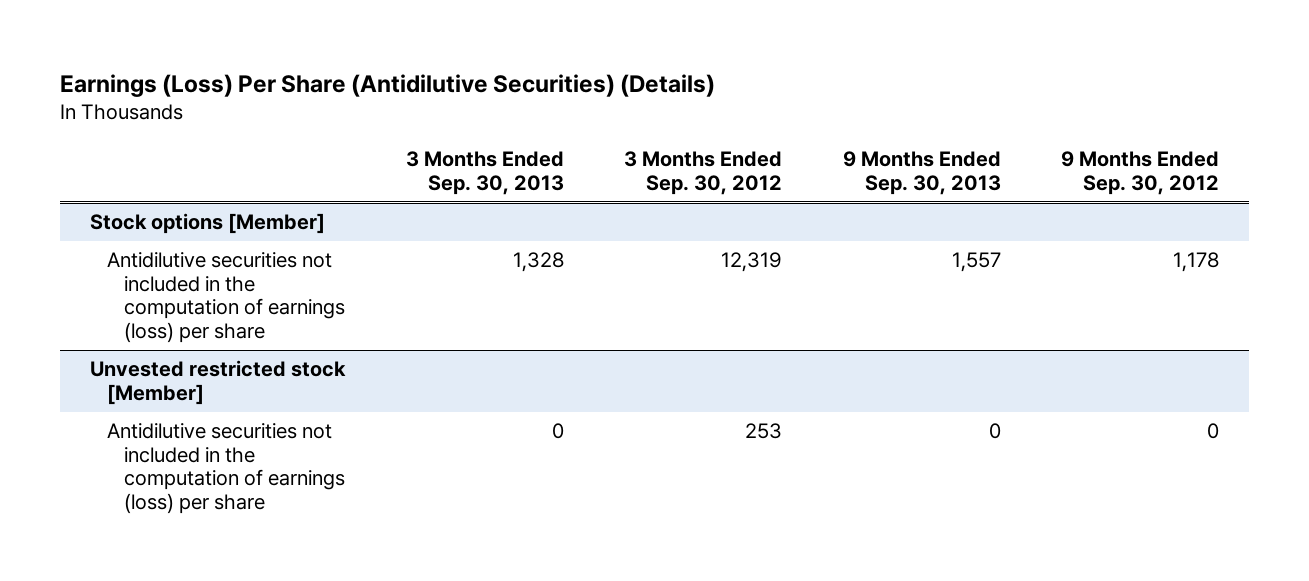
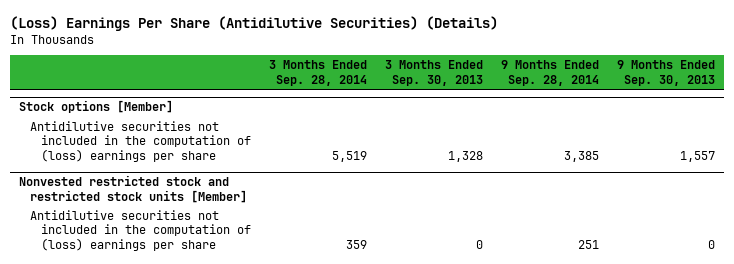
- Earnings (Loss) Per Share (Antidilutive Securities) (Details)
+ (Loss) Earnings Per Share (Antidilutive Securities) (Details)
- | 3 Months Ended Sep. 30, 2013 | 3 Months Ended Sep. 30, 2012 | 9 Months Ended Sep. 30, 2013 | 9 Months Ended Sep. 30, 2012
+ | 3 Months Ended Sep. 28, 2014 | 3 Months Ended Sep. 30, 2013 | 9 Months Ended Sep. 28, 2014 | 9 Months Ended Sep. 30, 2013
@ Stock options [Member]
- Antidilutive securities not included in the computation of earnings (loss) per share | 1,328 | 12,319 | 1,557 | 1,178
- Unvested restricted stock [Member]
- Antidilutive securities not included in the computation of earnings (loss) per share | 0 | 253 | 0 | 0
@ Stock options [Member]
+ Antidilutive securities not included in the computation of (loss) earnings per share | 5,519 | 1,328 | 3,385 | 1,557
+ Nonvested restricted stock and restricted stock units [Member]
+ Antidilutive securities not included in the computation of (loss) earnings per share | 359 | 0 | 251 | 0

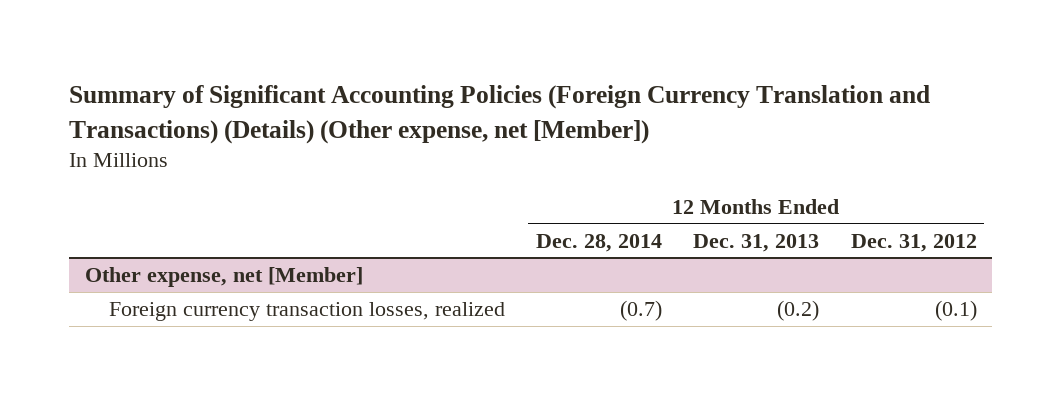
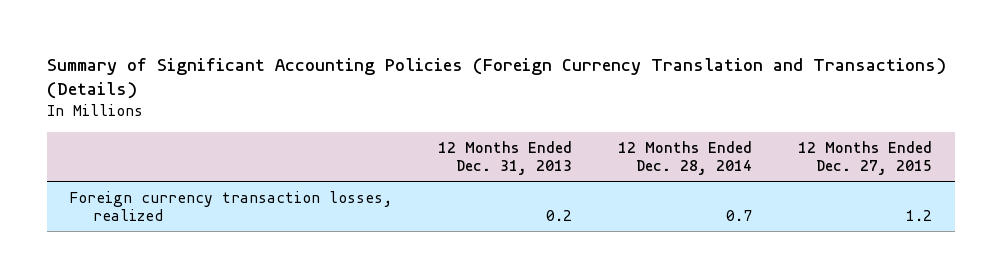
- Summary of Significant Accounting Policies (Foreign Currency Translation and Transactions) (Details) (Other expense, net [Member])
+ Summary of Significant Accounting Policies (Foreign Currency Translation and Transactions) (Details)
- | 12 Months Ended Dec. 28, 2014 | 12 Months Ended Dec. 31, 2013 | 12 Months Ended Dec. 31, 2012
+ | 12 Months Ended Dec. 31, 2013 | 12 Months Ended Dec. 28, 2014 | 12 Months Ended Dec. 27, 2015
- Other expense, net [Member]
- Foreign currency transaction losses, realized | (0.7) | (0.2) | (0.1)
+ Foreign currency transaction losses, realized | 0.2 | 0.7 | 1.2

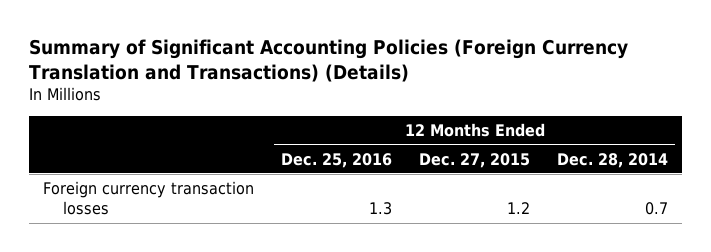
- | 12 Months Ended Dec. 31, 2013 | 12 Months Ended Dec. 28, 2014 | 12 Months Ended Dec. 27, 2015
+ | 12 Months Ended Dec. 25, 2016 | 12 Months Ended Dec. 27, 2015 | 12 Months Ended Dec. 28, 2014
- Foreign currency transaction losses, realized | 0.2 | 0.7 | 1.2
+ Foreign currency transaction losses | 1.3 | 1.2 | 0.7

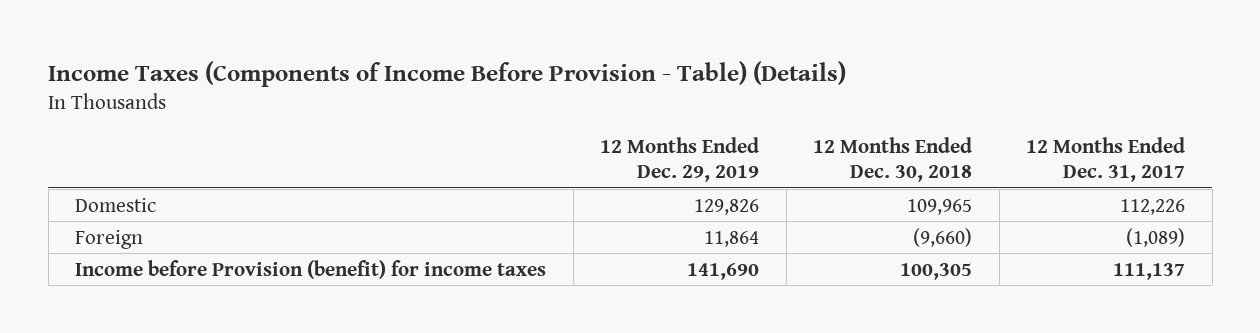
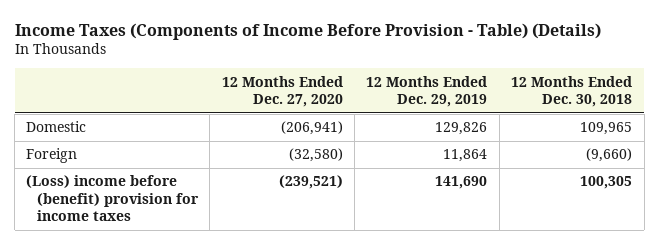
- | 12 Months Ended Dec. 29, 2019 | 12 Months Ended Dec. 30, 2018 | 12 Months Ended Dec. 31, 2017
+ | 12 Months Ended Dec. 27, 2020 | 12 Months Ended Dec. 29, 2019 | 12 Months Ended Dec. 30, 2018
- Income before Provision (benefit) for income taxes | 141,690 | 100,305 | 111,137
+ (Loss) income before (benefit) provision for income taxes | (239,521) | 141,690 | 100,305

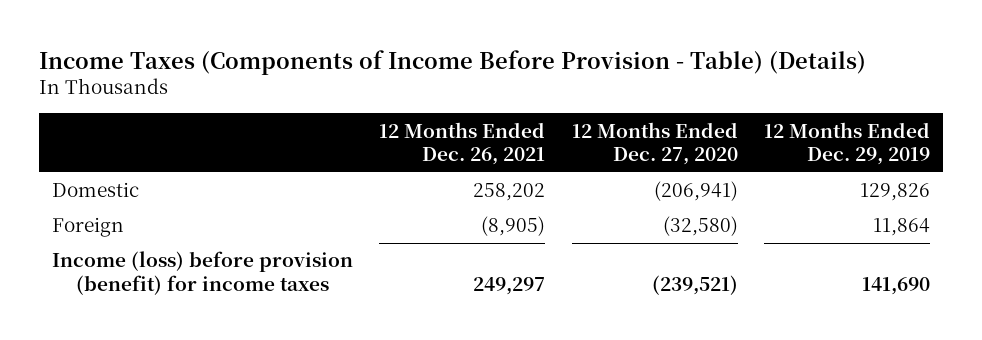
- | 12 Months Ended Dec. 27, 2020 | 12 Months Ended Dec. 29, 2019 | 12 Months Ended Dec. 30, 2018
+ | 12 Months Ended Dec. 26, 2021 | 12 Months Ended Dec. 27, 2020 | 12 Months Ended Dec. 29, 2019
- (Loss) income before (benefit) provision for income taxes | (239,521) | 141,690 | 100,305
+ Income (loss) before provision (benefit) for income taxes | 249,297 | (239,521) | 141,690

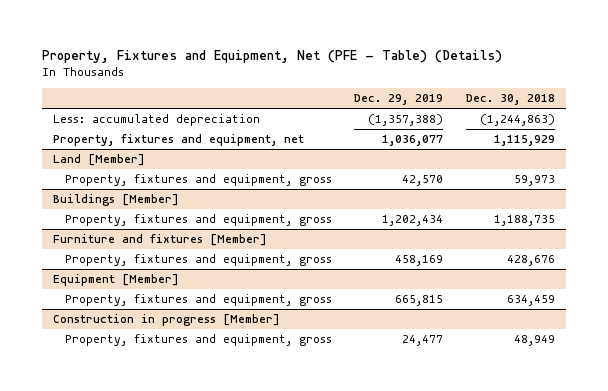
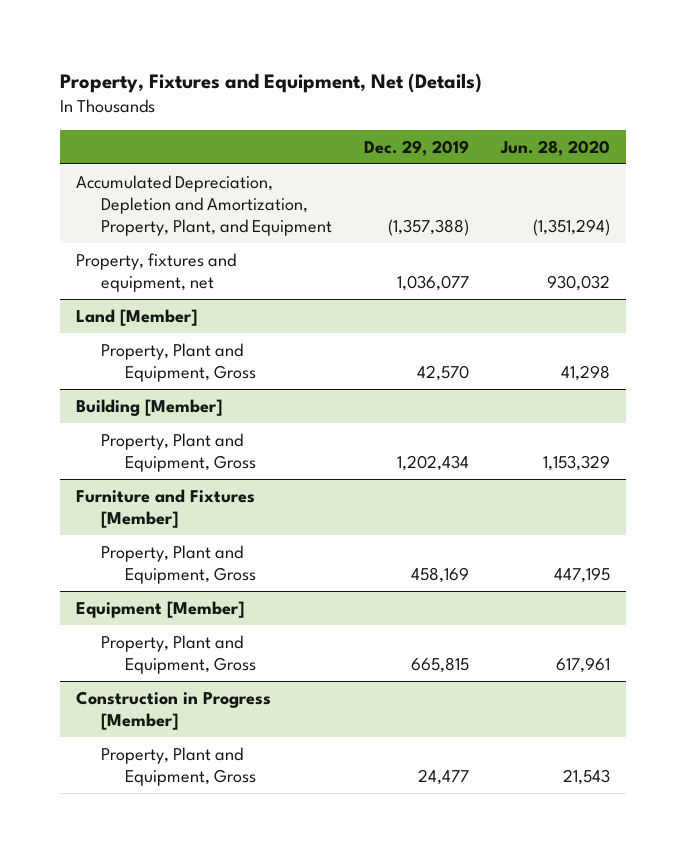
- Property, Fixtures and Equipment, Net (PFE - Table) (Details)
+ Property, Fixtures and Equipment, Net (Details)
- | Dec. 29, 2019 | Dec. 30, 2018
+ | Dec. 29, 2019 | Jun. 28, 2020
- Less: accumulated depreciation | (1,357,388) | (1,244,863)
+ Accumulated Depreciation, Depletion and Amortization, Property, Plant, and Equipment | (1,357,388) | (1,351,294)
@ Land [Member]
- Property, fixtures and equipment, gross | 42,570 | 59,973
- Buildings [Member]
- Property, fixtures and equipment, gross | 1,202,434 | 1,188,735
- Furniture and fixtures [Member]
- Property, fixtures and equipment, gross | 458,169 | 428,676
@ Land [Member]
+ Property, Plant and Equipment, Gross | 42,570 | 41,298
+ Building [Member]
+ Property, Plant and Equipment, Gross | 1,202,434 | 1,153,329
+ Furniture and Fixtures [Member]
+ Property, Plant and Equipment, Gross | 458,169 | 447,195
@ Equipment [Member]
- Property, fixtures and equipment, gross | 665,815 | 634,459
- Construction in progress [Member]
- Property, fixtures and equipment, gross | 24,477 | 48,949
@ Equipment [Member]
+ Property, Plant and Equipment, Gross | 665,815 | 617,961
+ Construction in Progress [Member]
+ Property, Plant and Equipment, Gross | 24,477 | 21,543

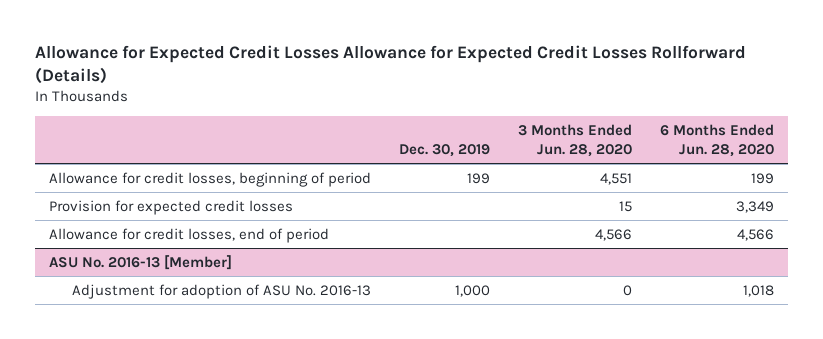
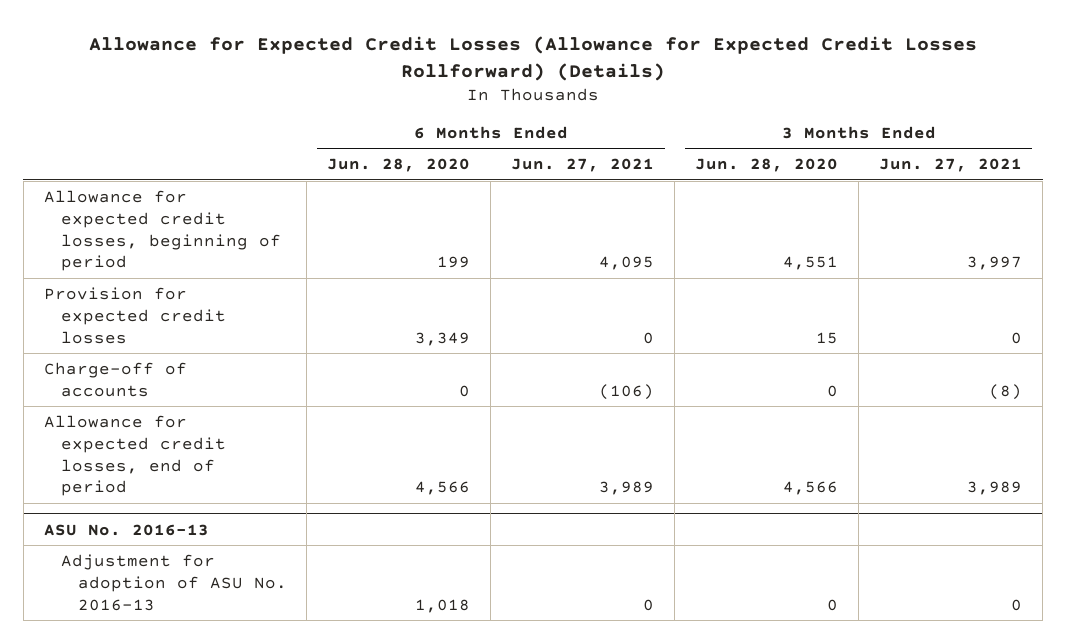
- Allowance for Expected Credit Losses Allowance for Expected Credit Losses Rollforward (Details)
+ Allowance for Expected Credit Losses (Allowance for Expected Credit Losses Rollforward) (Details)
- | Dec. 30, 2019 | 3 Months Ended Jun. 28, 2020 | 6 Months Ended Jun. 28, 2020
+ | 6 Months Ended Jun. 28, 2020 | 6 Months Ended Jun. 27, 2021 | 3 Months Ended Jun. 28, 2020 | 3 Months Ended Jun. 27, 2021
- Allowance for credit losses, beginning of period | 199 | 4,551 | 199
+ Allowance for expected credit losses, beginning of period | 199 | 4,095 | 4,551 | 3,997
- Allowance for credit losses, end of period | | 4,566 | 4,566
- ASU No. 2016-13 [Member]
+ Charge-off of accounts | 0 | (106) | 0 | (8)
+ Allowance for expected credit losses, end of period | 4,566 | 3,989 | 4,566 | 3,989
+ ASU No. 2016-13

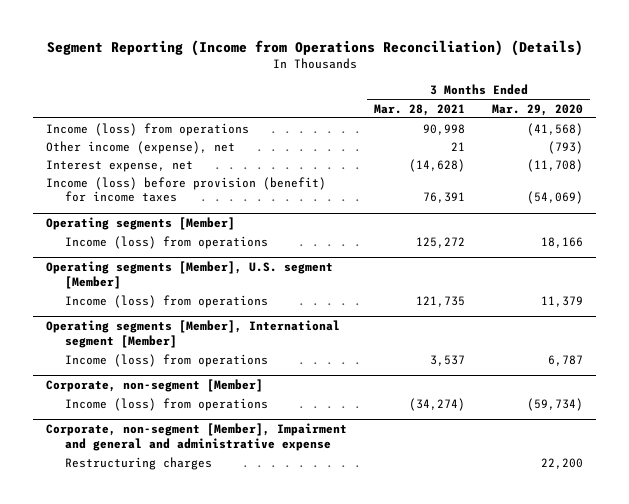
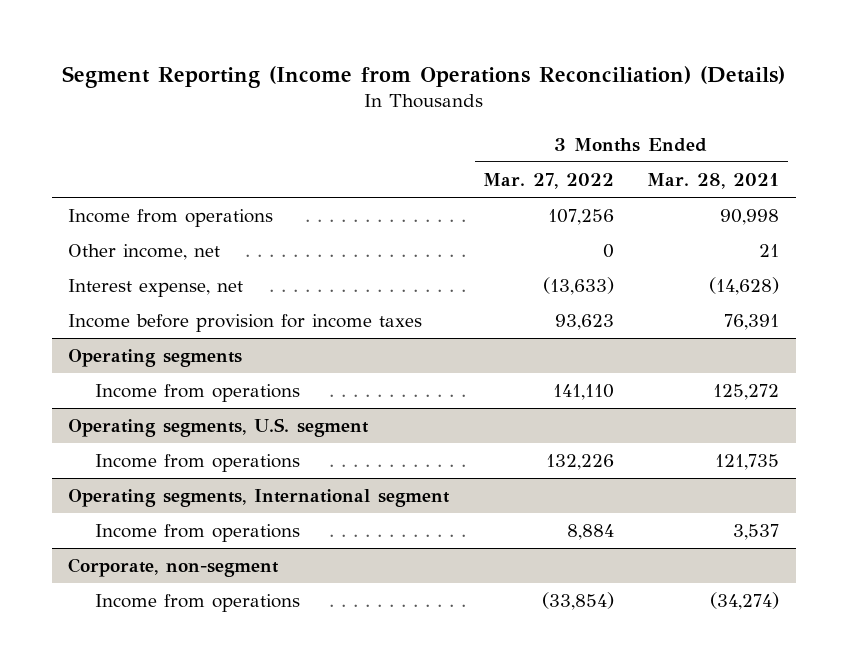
- | 3 Months Ended Mar. 28, 2021 | 3 Months Ended Mar. 29, 2020
+ | 3 Months Ended Mar. 27, 2022 | 3 Months Ended Mar. 28, 2021
- Income (loss) from operations | 90,998 | (41,568)
- Other income (expense), net | 21 | (793)
+ Income from operations | 107,256 | 90,998
+ Other income, net | 0 | 21
- Income (loss) before provision (benefit) for income taxes | 76,391 | (54,069)
- Operating segments [Member]
- Income (loss) from operations | 125,272 | 18,166
- Operating segments [Member], U.S. segment [Member]
- Income (loss) from operations | 121,735 | 11,379
- Operating segments [Member], International segment [Member]
- Income (loss) from operations | 3,537 | 6,787
- Corporate, non-segment [Member]
- Income (loss) from operations | (34,274) | (59,734)
- Corporate, non-segment [Member], Impairment and general and administrative expense
- Restructuring charges | | 22,200
+ Income before provision for income taxes | 93,623 | 76,391
+ Operating segments
+ Income from operations | 141,110 | 125,272
+ Operating segments, U.S. segment
+ Income from operations | 132,226 | 121,735
+ Operating segments, International segment
+ Income from operations | 8,884 | 3,537
+ Corporate, non-segment
+ Income from operations | (33,854) | (34,274)

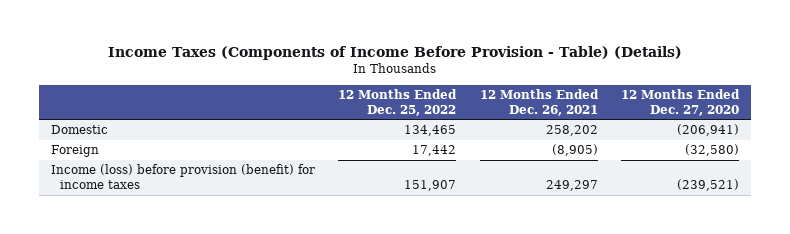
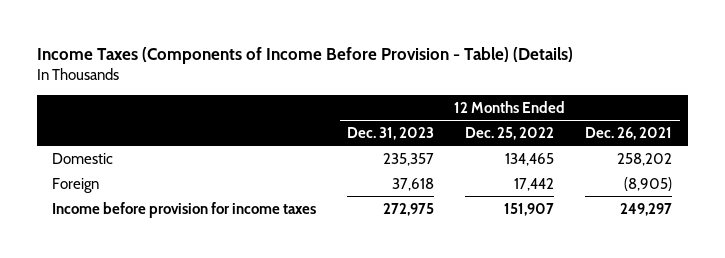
- | 12 Months Ended Dec. 25, 2022 | 12 Months Ended Dec. 26, 2021 | 12 Months Ended Dec. 27, 2020
+ | 12 Months Ended Dec. 31, 2023 | 12 Months Ended Dec. 25, 2022 | 12 Months Ended Dec. 26, 2021
- Income (loss) before provision (benefit) for income taxes | 151,907 | 249,297 | (239,521)
+ Income before provision for income taxes | 272,975 | 151,907 | 249,297

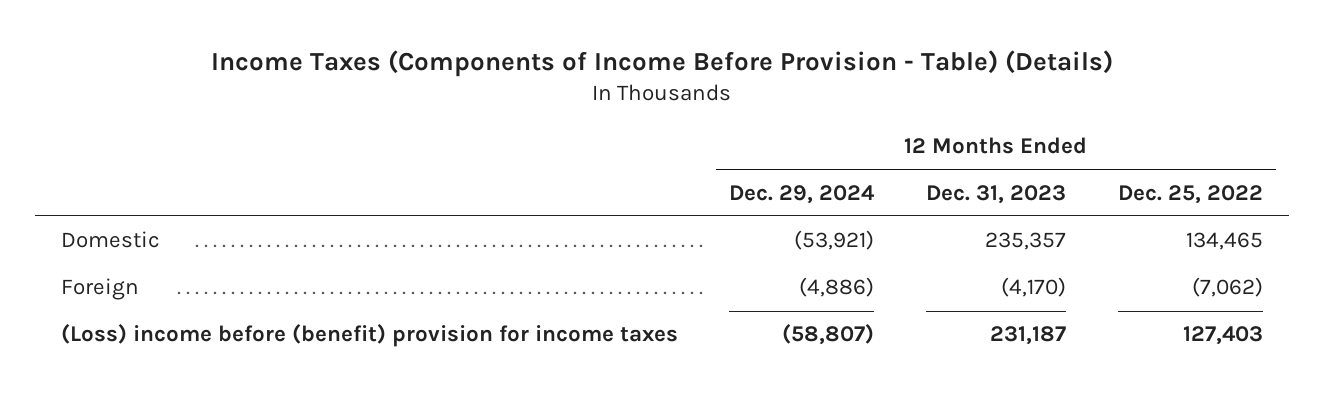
- | 12 Months Ended Dec. 31, 2023 | 12 Months Ended Dec. 25, 2022 | 12 Months Ended Dec. 26, 2021
+ | 12 Months Ended Dec. 29, 2024 | 12 Months Ended Dec. 31, 2023 | 12 Months Ended Dec. 25, 2022
- Foreign | 37,618 | 17,442 | (8,905)
- Income before provision for income taxes | 272,975 | 151,907 | 249,297
+ Foreign | (4,886) | (4,170) | (7,062)
+ (Loss) income before (benefit) provision for income taxes | (58,807) | 231,187 | 127,403

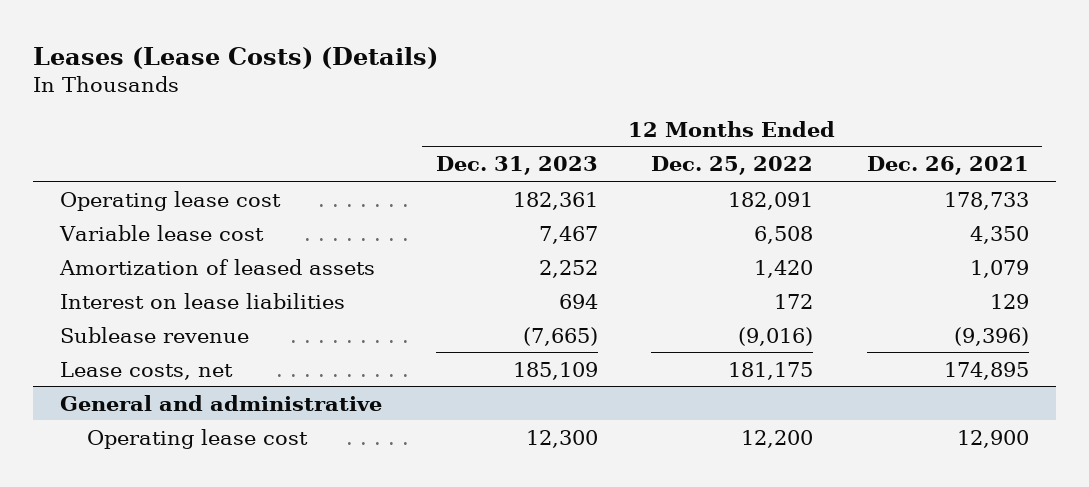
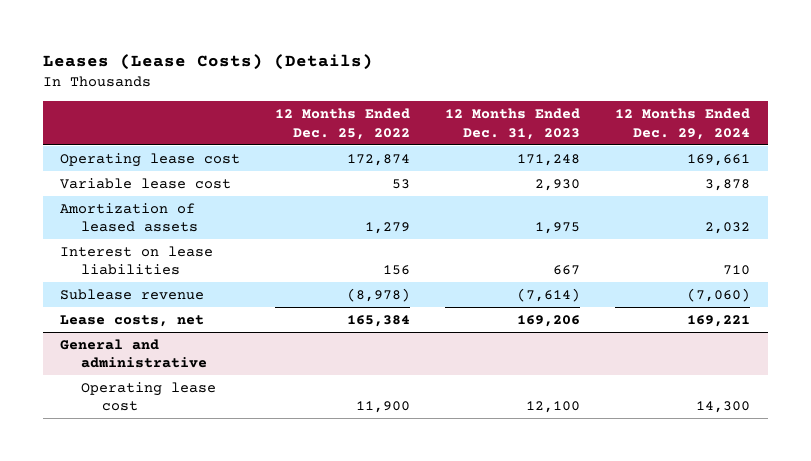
- | 12 Months Ended Dec. 31, 2023 | 12 Months Ended Dec. 25, 2022 | 12 Months Ended Dec. 26, 2021
+ | 12 Months Ended Dec. 25, 2022 | 12 Months Ended Dec. 31, 2023 | 12 Months Ended Dec. 29, 2024
- Operating lease cost | 182,361 | 182,091 | 178,733
- Variable lease cost | 7,467 | 6,508 | 4,350
- Amortization of leased assets | 2,252 | 1,420 | 1,079
- Interest on lease liabilities | 694 | 172 | 129
- Sublease revenue | (7,665) | (9,016) | (9,396)
- Lease costs, net | 185,109 | 181,175 | 174,895
+ Operating lease cost | 172,874 | 171,248 | 169,661
+ Variable lease cost | 53 | 2,930 | 3,878
+ Amortization of leased assets | 1,279 | 1,975 | 2,032
+ Interest on lease liabilities | 156 | 667 | 710
+ Sublease revenue | (8,978) | (7,614) | (7,060)
+ Lease costs, net | 165,384 | 169,206 | 169,221
@ General and administrative
- Operating lease cost | 12,300 | 12,200 | 12,900
+ Operating lease cost | 11,900 | 12,100 | 14,300

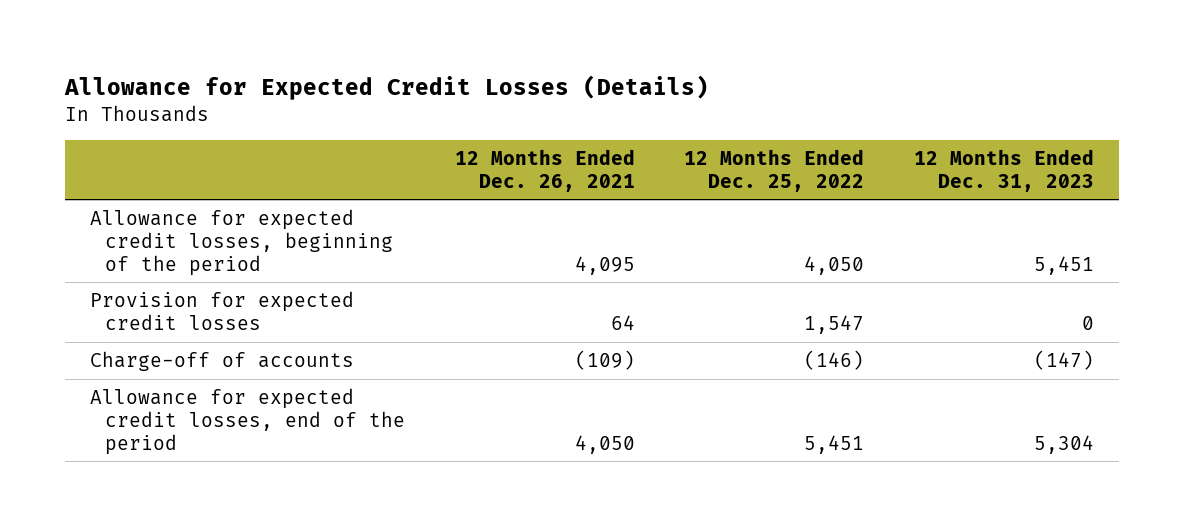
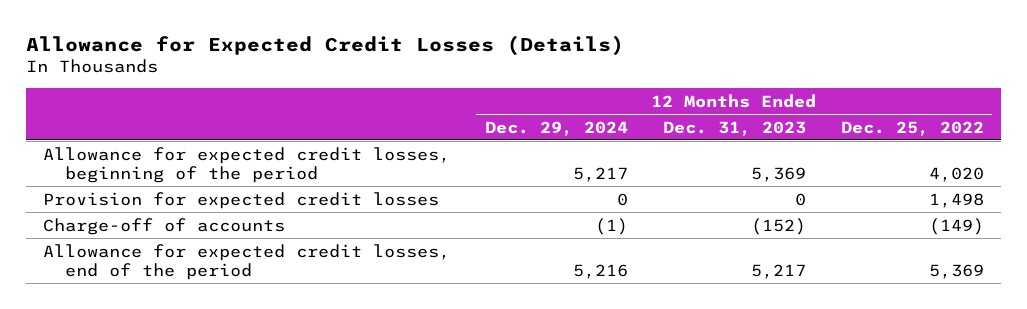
- | 12 Months Ended Dec. 26, 2021 | 12 Months Ended Dec. 25, 2022 | 12 Months Ended Dec. 31, 2023
+ | 12 Months Ended Dec. 29, 2024 | 12 Months Ended Dec. 31, 2023 | 12 Months Ended Dec. 25, 2022
- Allowance for expected credit losses, beginning of the period | 4,095 | 4,050 | 5,451
- Provision for expected credit losses | 64 | 1,547 | 0
- Charge-off of accounts | (109) | (146) | (147)
- Allowance for expected credit losses, end of the period | 4,050 | 5,451 | 5,304
+ Allowance for expected credit losses, beginning of the period | 5,217 | 5,369 | 4,020
+ Provision for expected credit losses | 0 | 0 | 1,498
+ Charge-off of accounts | (1) | (152) | (149)
+ Allowance for expected credit losses, end of the period | 5,216 | 5,217 | 5,369

